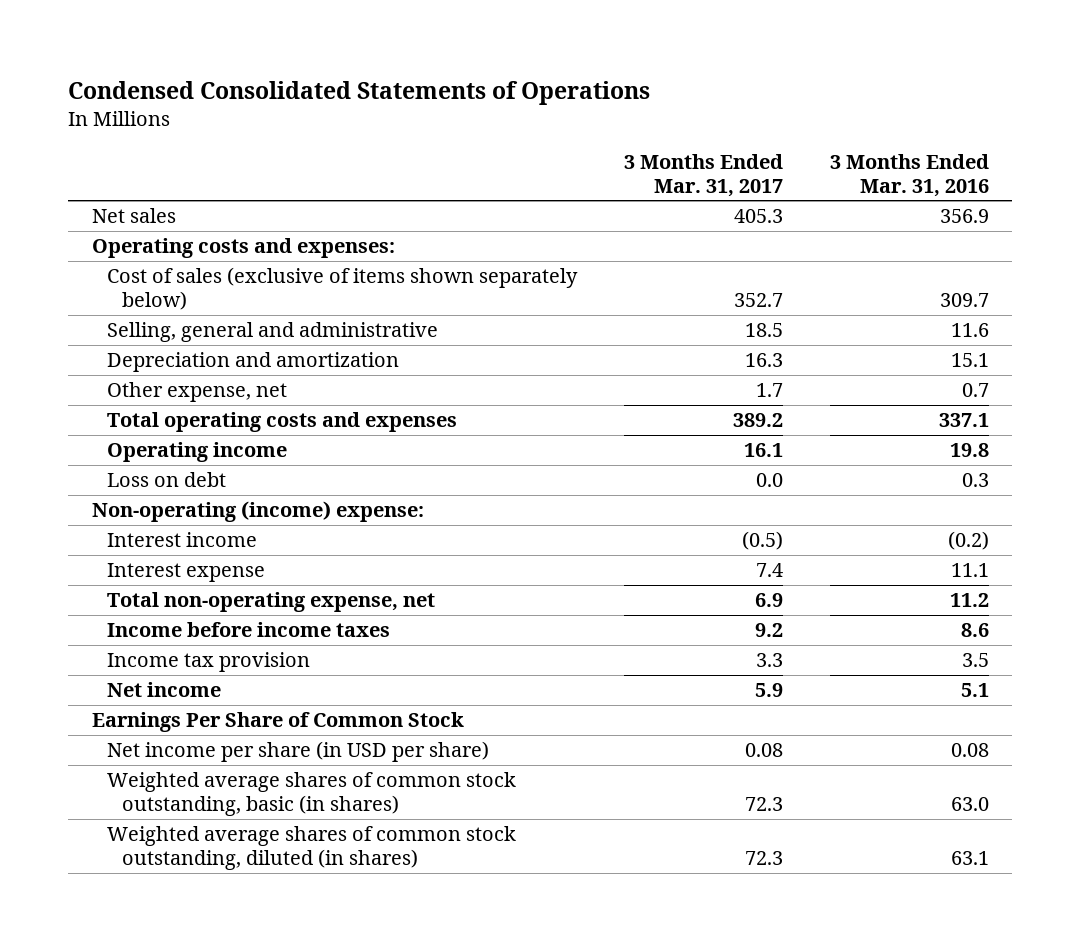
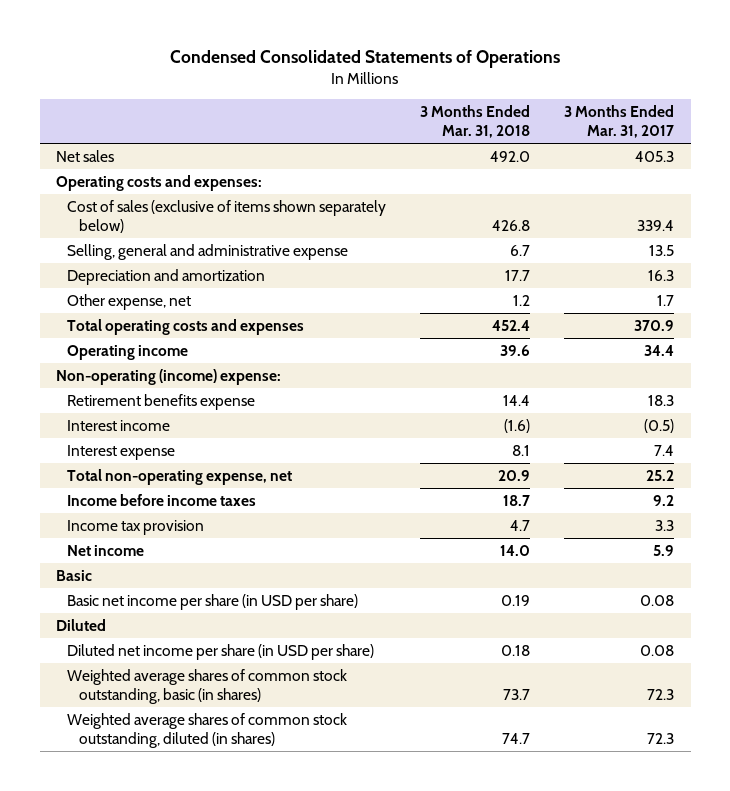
- | 3 Months Ended Mar. 31, 2017 | 3 Months Ended Mar. 31, 2016
+ | 3 Months Ended Mar. 31, 2018 | 3 Months Ended Mar. 31, 2017
- Cost of sales (exclusive of items shown separately below) | 352.7 | 309.7
- Selling, general and administrative | 18.5 | 11.6
+ Cost of sales (exclusive of items shown separately below) | 426.8 | 339.4
+ Selling, general and administrative expense | 6.7 | 13.5
- Total operating costs and expenses | 389.2 | 337.1
- Operating income | 16.1 | 19.8
- Loss on debt | 0.0 | 0.3
+ Total operating costs and expenses | 452.4 | 370.9
+ Operating income | 39.6 | 34.4
+ Retirement benefits expense | 14.4 | 18.3
- Total non-operating expense, net | 6.9 | 11.2
+ Total non-operating expense, net | 20.9 | 25.2
- Earnings Per Share of Common Stock
- Net income per share (in USD per share) | 0.08 | 0.08
+ Basic
+ Basic net income per share (in USD per share) | 0.19 | 0.08
+ Diluted
+ Diluted net income per share (in USD per share) | 0.18 | 0.08

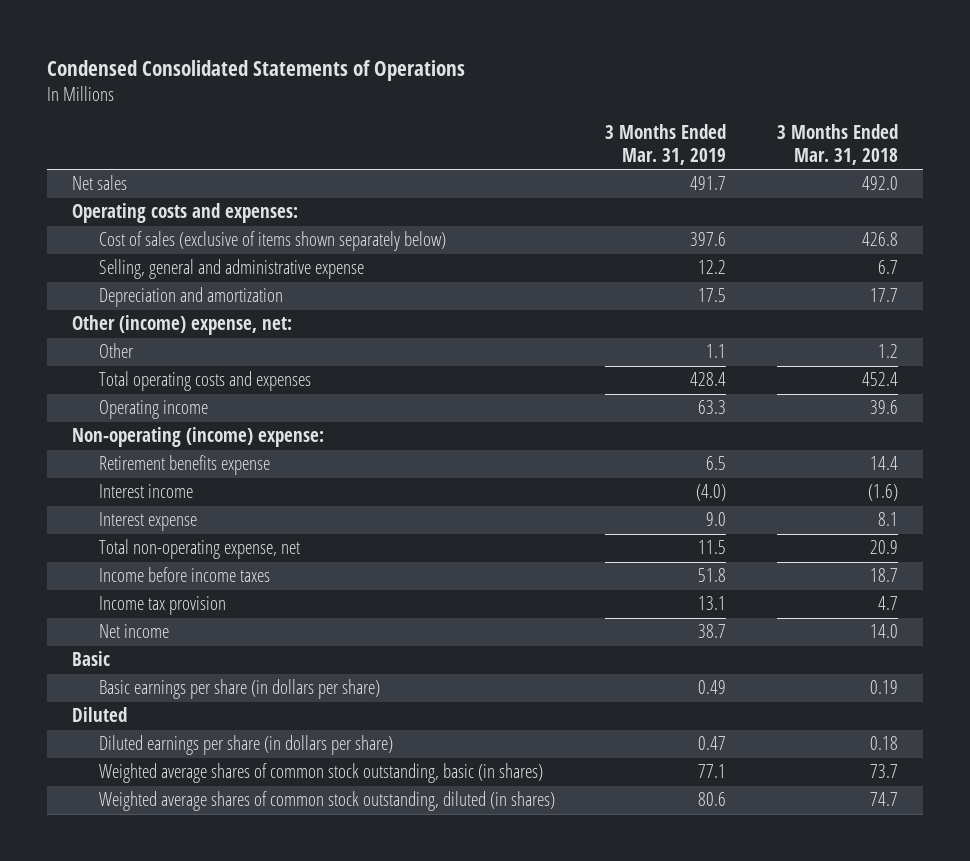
- | 3 Months Ended Mar. 31, 2018 | 3 Months Ended Mar. 31, 2017
+ | 3 Months Ended Mar. 31, 2019 | 3 Months Ended Mar. 31, 2018
- Other expense, net | 1.2 | 1.7
+ Other (income) expense, net:
+ Other | 1.1 | 1.2
- Basic net income per share (in USD per share) | 0.19 | 0.08
+ Basic earnings per share (in dollars per share) | 0.49 | 0.19
- Diluted net income per share (in USD per share) | 0.18 | 0.08
+ Diluted earnings per share (in dollars per share) | 0.47 | 0.18

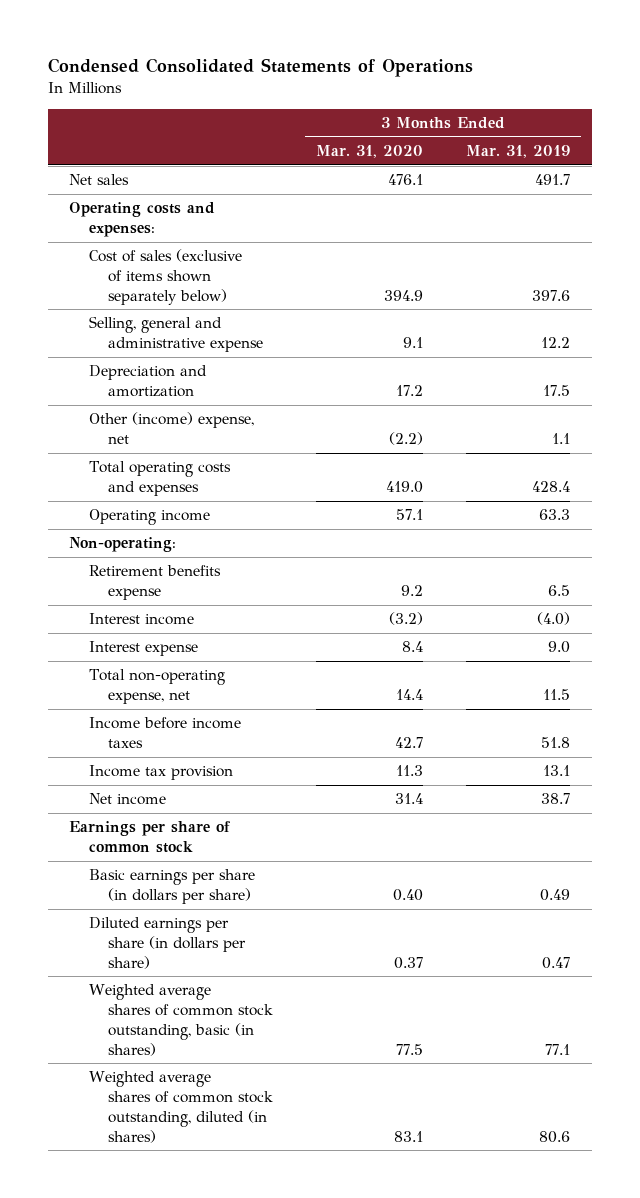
- | 3 Months Ended Mar. 31, 2019 | 3 Months Ended Mar. 31, 2018
+ | 3 Months Ended Mar. 31, 2020 | 3 Months Ended Mar. 31, 2019
- Other (income) expense, net:
- Other | 1.1 | 1.2
+ Other (income) expense, net | (2.2) | 1.1
- Non-operating (income) expense:
+ Non-operating:
- Basic
+ Earnings per share of common stock
- Diluted

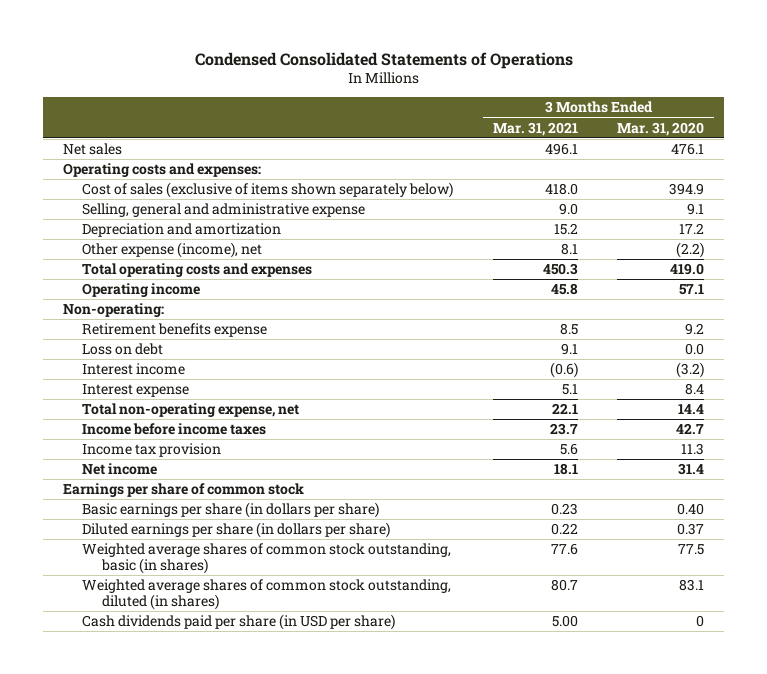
- | 3 Months Ended Mar. 31, 2020 | 3 Months Ended Mar. 31, 2019
+ | 3 Months Ended Mar. 31, 2021 | 3 Months Ended Mar. 31, 2020
- Other (income) expense, net | (2.2) | 1.1
+ Other expense (income), net | 8.1 | (2.2)
+ Loss on debt | 9.1 | 0.0
+ Cash dividends paid per share (in USD per share) | 5.00 | 0

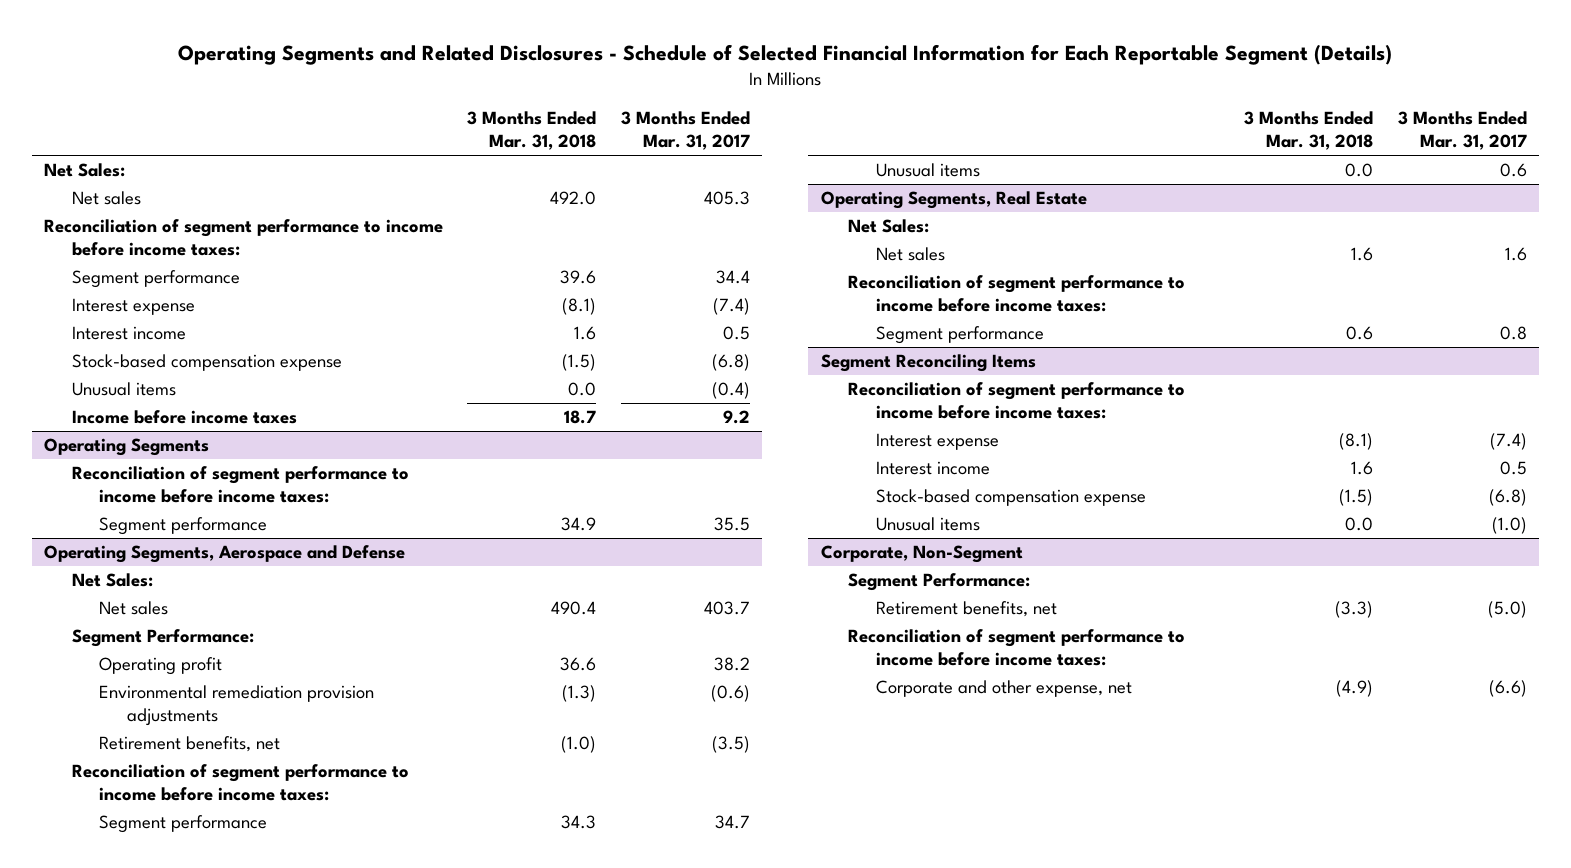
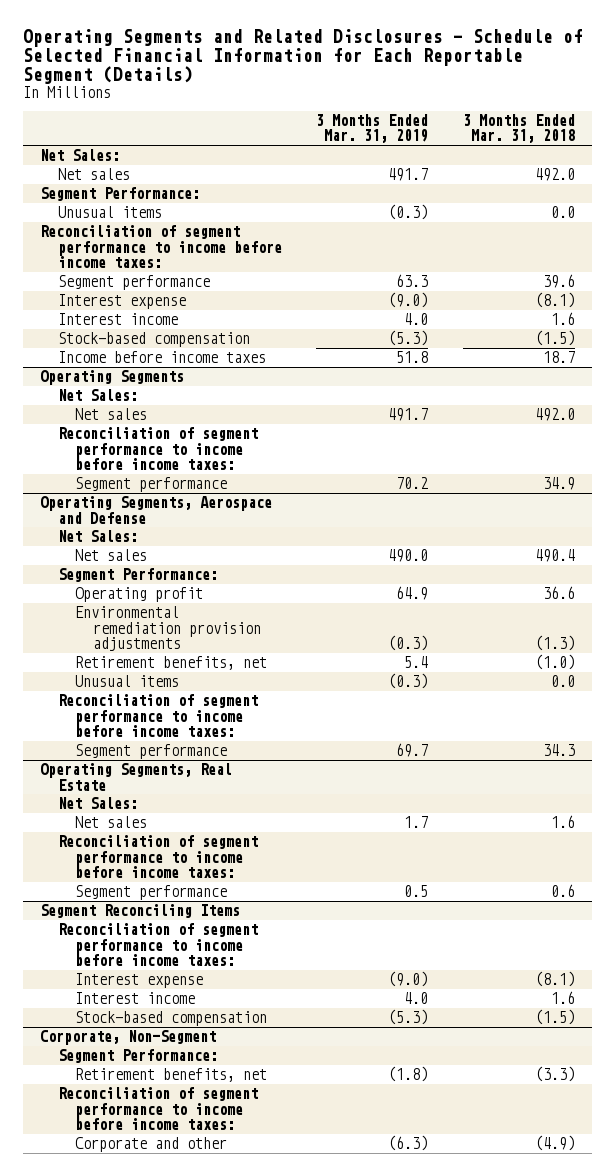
- | 3 Months Ended Mar. 31, 2018 | 3 Months Ended Mar. 31, 2017
+ | 3 Months Ended Mar. 31, 2019 | 3 Months Ended Mar. 31, 2018
+ Segment Performance:
moved up: Unusual items | (0.3) | 0.0
- Stock-based compensation expense | (1.5) | (6.8)
+ Stock-based compensation | (5.3) | (1.5)
@ Operating Segments
+ Net Sales:
+ Net sales | 491.7 | 492.0
@ Operating Segments, Aerospace and Defense
moved up: Unusual items | (0.3) | 0.0
@ Segment Reconciling Items
- Stock-based compensation expense | (1.5) | (6.8)
- Unusual items | 0.0 | (1.0)
+ Stock-based compensation | (5.3) | (1.5)
@ Corporate, Non-Segment
- Corporate and other expense, net | (4.9) | (6.6)
+ Corporate and other | (6.3) | (4.9)

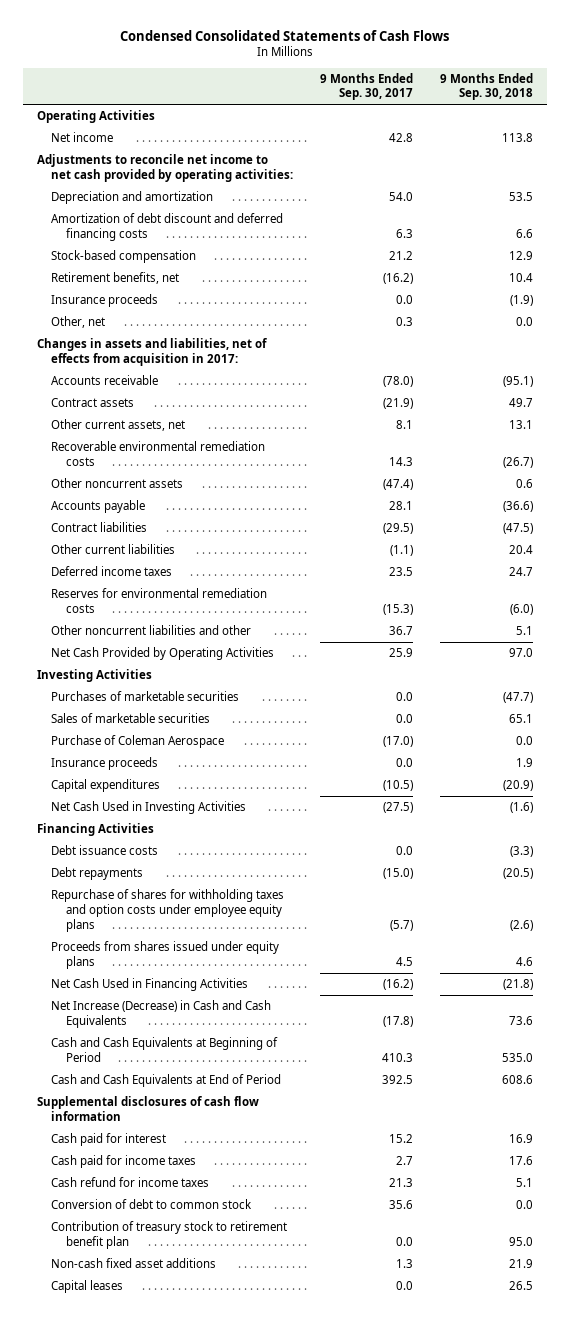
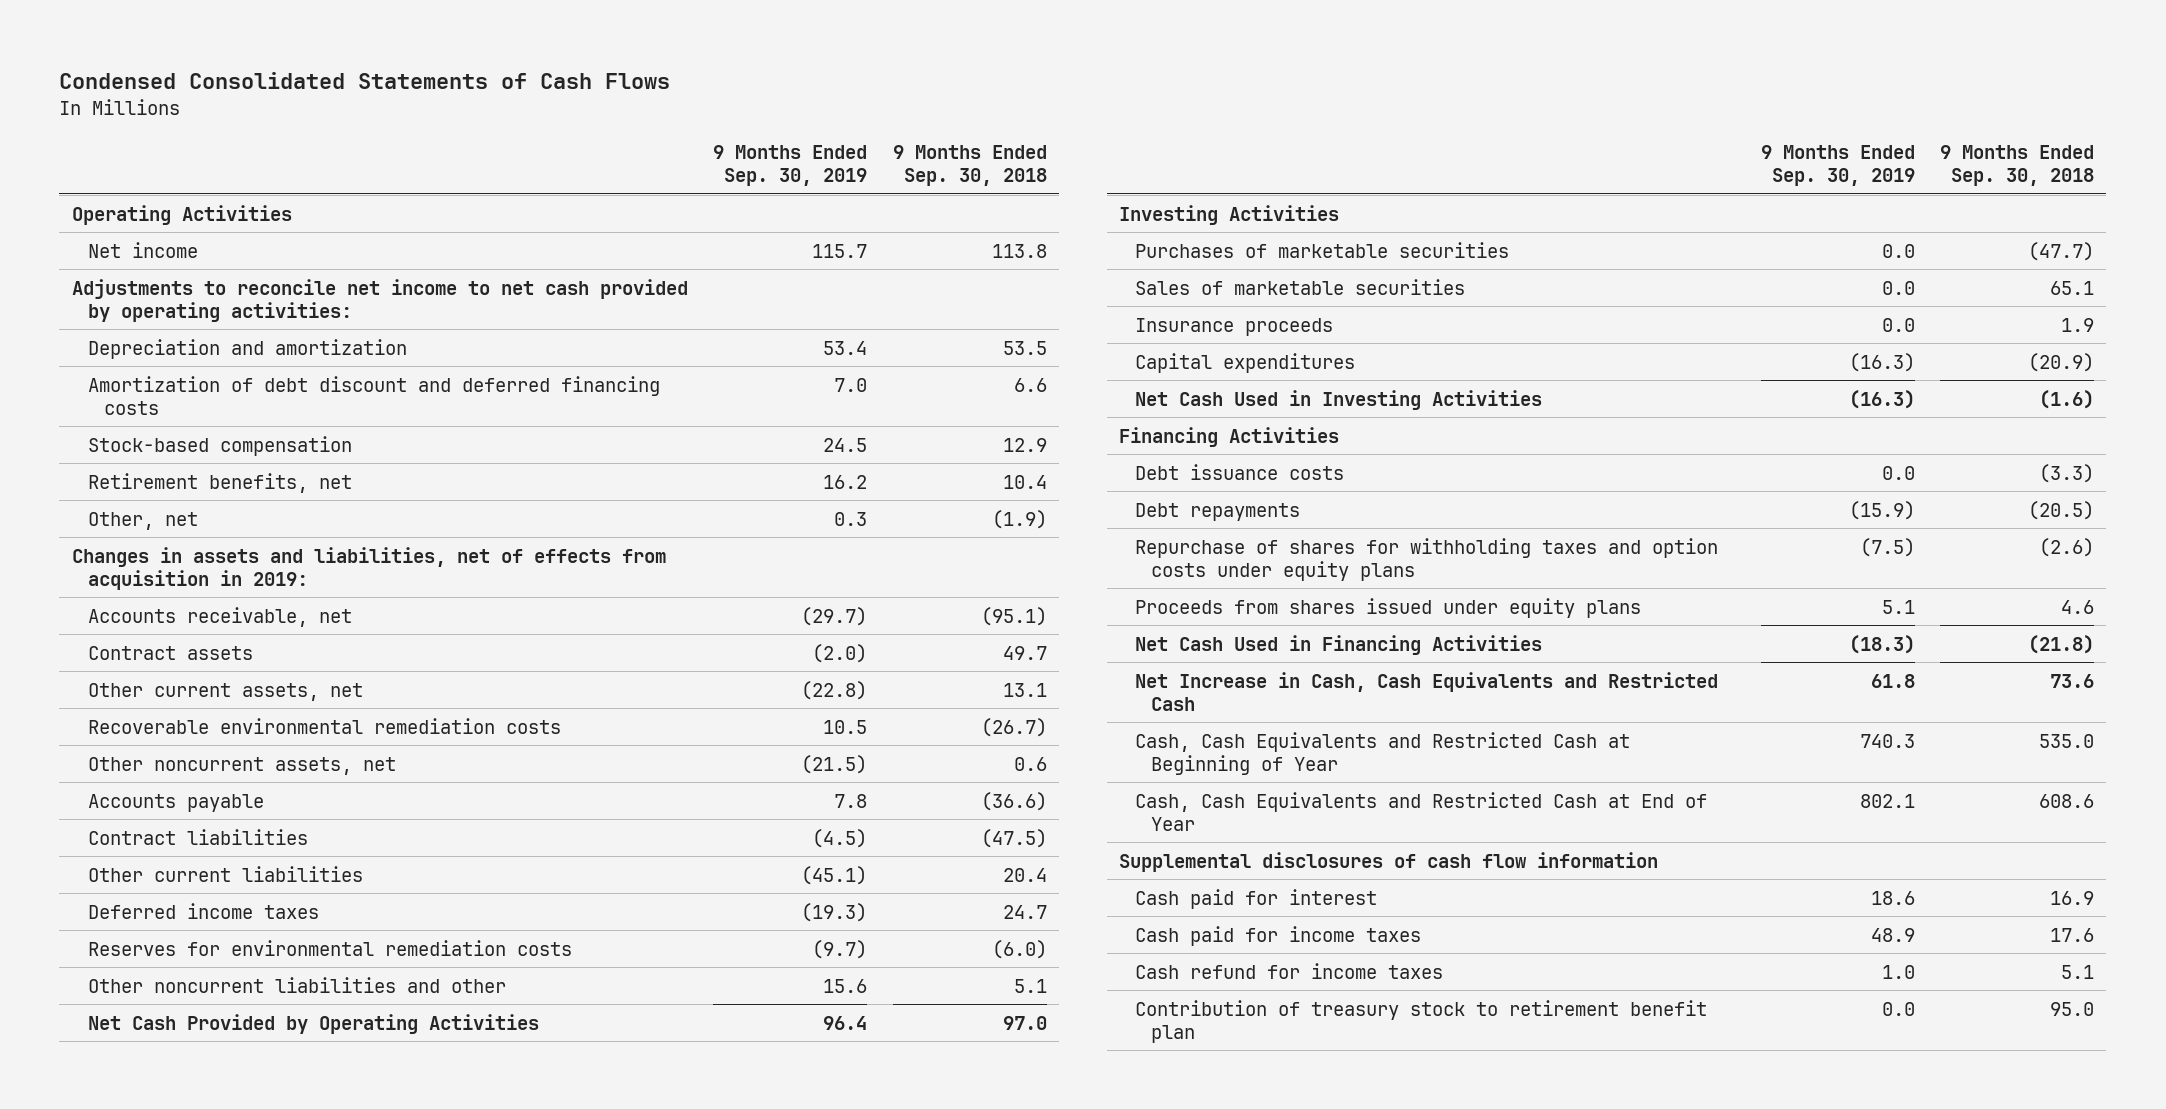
- | 9 Months Ended Sep. 30, 2017 | 9 Months Ended Sep. 30, 2018
+ | 9 Months Ended Sep. 30, 2019 | 9 Months Ended Sep. 30, 2018
- Insurance proceeds | 0.0 | (1.9)
- Other, net | 0.3 | 0.0
- Changes in assets and liabilities, net of effects from acquisition in 2017:
- Accounts receivable | (78.0) | (95.1)
+ Other, net | 0.3 | (1.9)
+ Changes in assets and liabilities, net of effects from acquisition in 2019:
+ Accounts receivable, net | (29.7) | (95.1)
- Other noncurrent assets | (47.4) | 0.6
+ Other noncurrent assets, net | (21.5) | 0.6
- Purchase of Coleman Aerospace | (17.0) | 0.0
- Repurchase of shares for withholding taxes and option costs under employee equity plans | (5.7) | (2.6)
+ Repurchase of shares for withholding taxes and option costs under equity plans | (7.5) | (2.6)
- Net Increase (Decrease) in Cash and Cash Equivalents | (17.8) | 73.6
- Cash and Cash Equivalents at Beginning of Period | 410.3 | 535.0
- Cash and Cash Equivalents at End of Period | 392.5 | 608.6
+ Net Increase in Cash, Cash Equivalents and Restricted Cash | 61.8 | 73.6
+ Cash, Cash Equivalents and Restricted Cash at Beginning of Year | 740.3 | 535.0
+ Cash, Cash Equivalents and Restricted Cash at End of Year | 802.1 | 608.6
- Conversion of debt to common stock | 35.6 | 0.0
- Non-cash fixed asset additions | 1.3 | 21.9
- Capital leases | 0.0 | 26.5

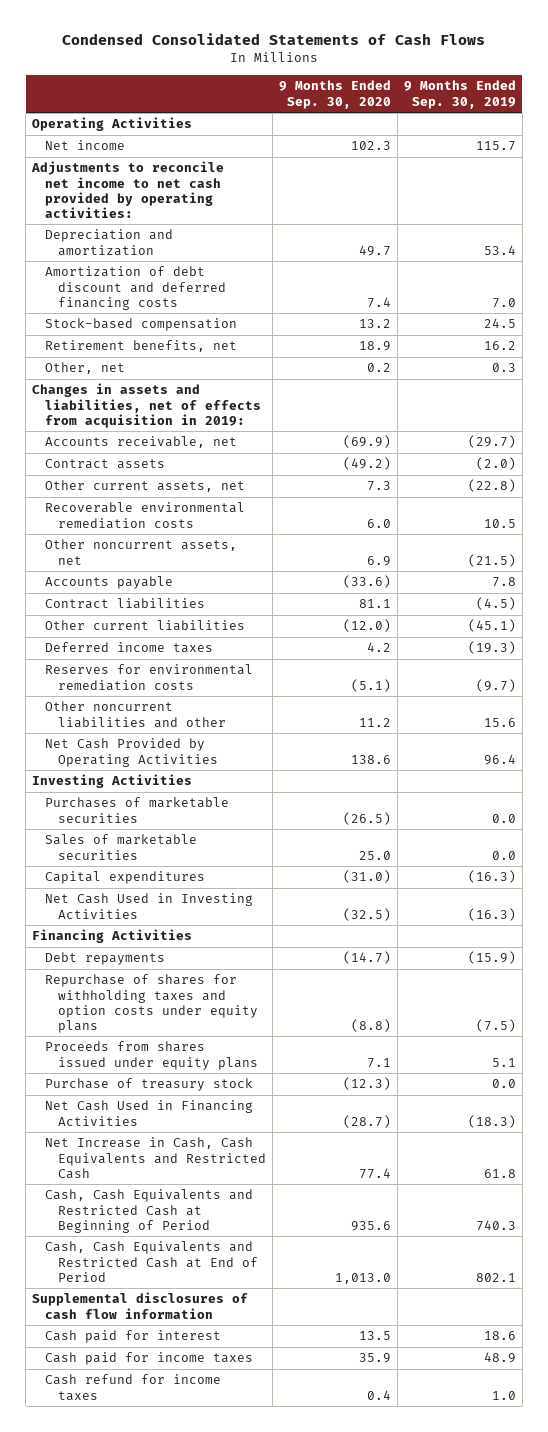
- | 9 Months Ended Sep. 30, 2019 | 9 Months Ended Sep. 30, 2018
+ | 9 Months Ended Sep. 30, 2020 | 9 Months Ended Sep. 30, 2019
- Insurance proceeds | 0.0 | 1.9
- Debt issuance costs | 0.0 | (3.3)
+ Purchase of treasury stock | (12.3) | 0.0
- Cash, Cash Equivalents and Restricted Cash at Beginning of Year | 740.3 | 535.0
- Cash, Cash Equivalents and Restricted Cash at End of Year | 802.1 | 608.6
+ Cash, Cash Equivalents and Restricted Cash at Beginning of Period | 935.6 | 740.3
+ Cash, Cash Equivalents and Restricted Cash at End of Period | 1,013.0 | 802.1
- Contribution of treasury stock to retirement benefit plan | 0.0 | 95.0

